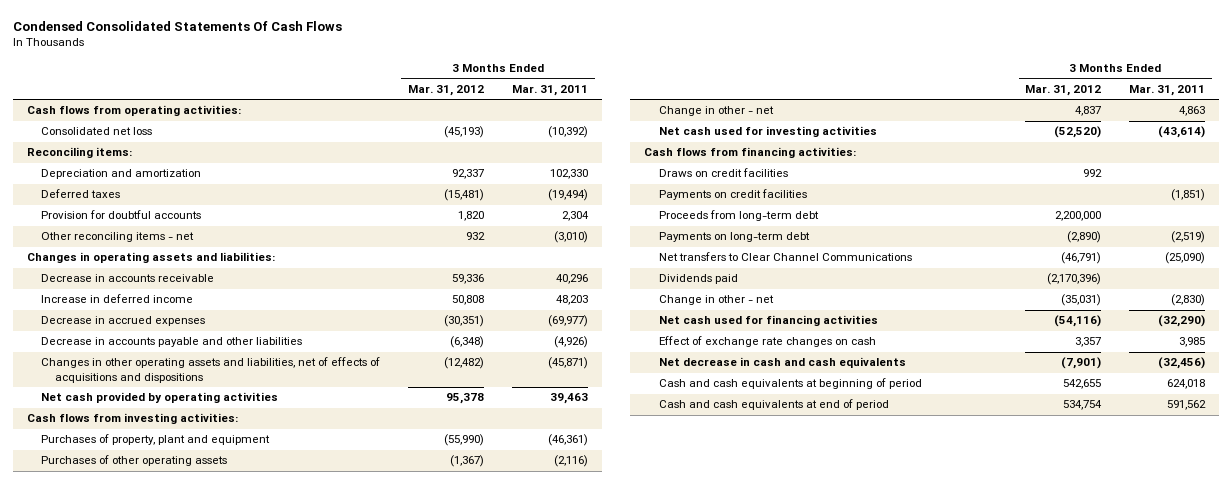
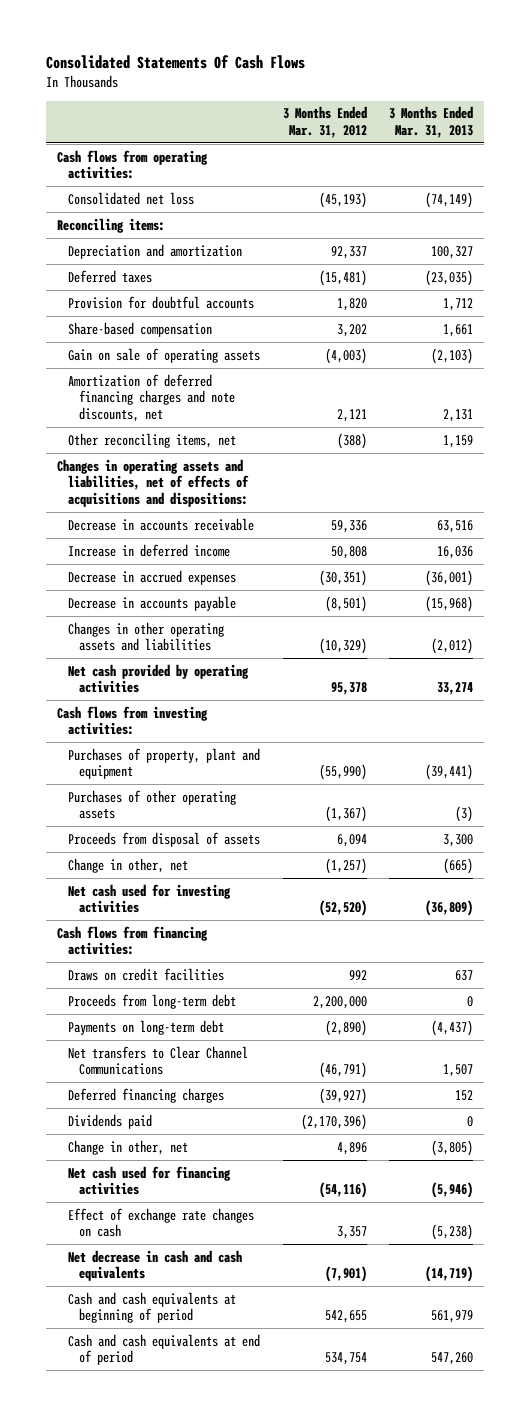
- Condensed Consolidated Statements Of Cash Flows
+ Consolidated Statements Of Cash Flows
- | 3 Months Ended Mar. 31, 2012 | 3 Months Ended Mar. 31, 2011
+ | 3 Months Ended Mar. 31, 2012 | 3 Months Ended Mar. 31, 2013
- Other reconciling items - net | 932 | (3,010)
- Changes in operating assets and liabilities:
+ Share-based compensation | 3,202 | 1,661
+ Gain on sale of operating assets | (4,003) | (2,103)
+ Amortization of deferred financing charges and note discounts, net | 2,121 | 2,131
+ Other reconciling items, net | (388) | 1,159
+ Changes in operating assets and liabilities, net of effects of acquisitions and dispositions:
- Decrease in accounts payable and other liabilities | (6,348) | (4,926)
- Changes in other operating assets and liabilities, net of effects of acquisitions and dispositions | (12,482) | (45,871)
+ Decrease in accounts payable | (8,501) | (15,968)
+ Changes in other operating assets and liabilities | (10,329) | (2,012)
- Change in other - net | 4,837 | 4,863
+ Proceeds from disposal of assets | 6,094 | 3,300
+ Change in other, net | (1,257) | (665)
- Payments on credit facilities | | (1,851)
+ Deferred financing charges | (39,927) | 152
- Change in other - net | (35,031) | (2,830)
+ Change in other, net | 4,896 | (3,805)

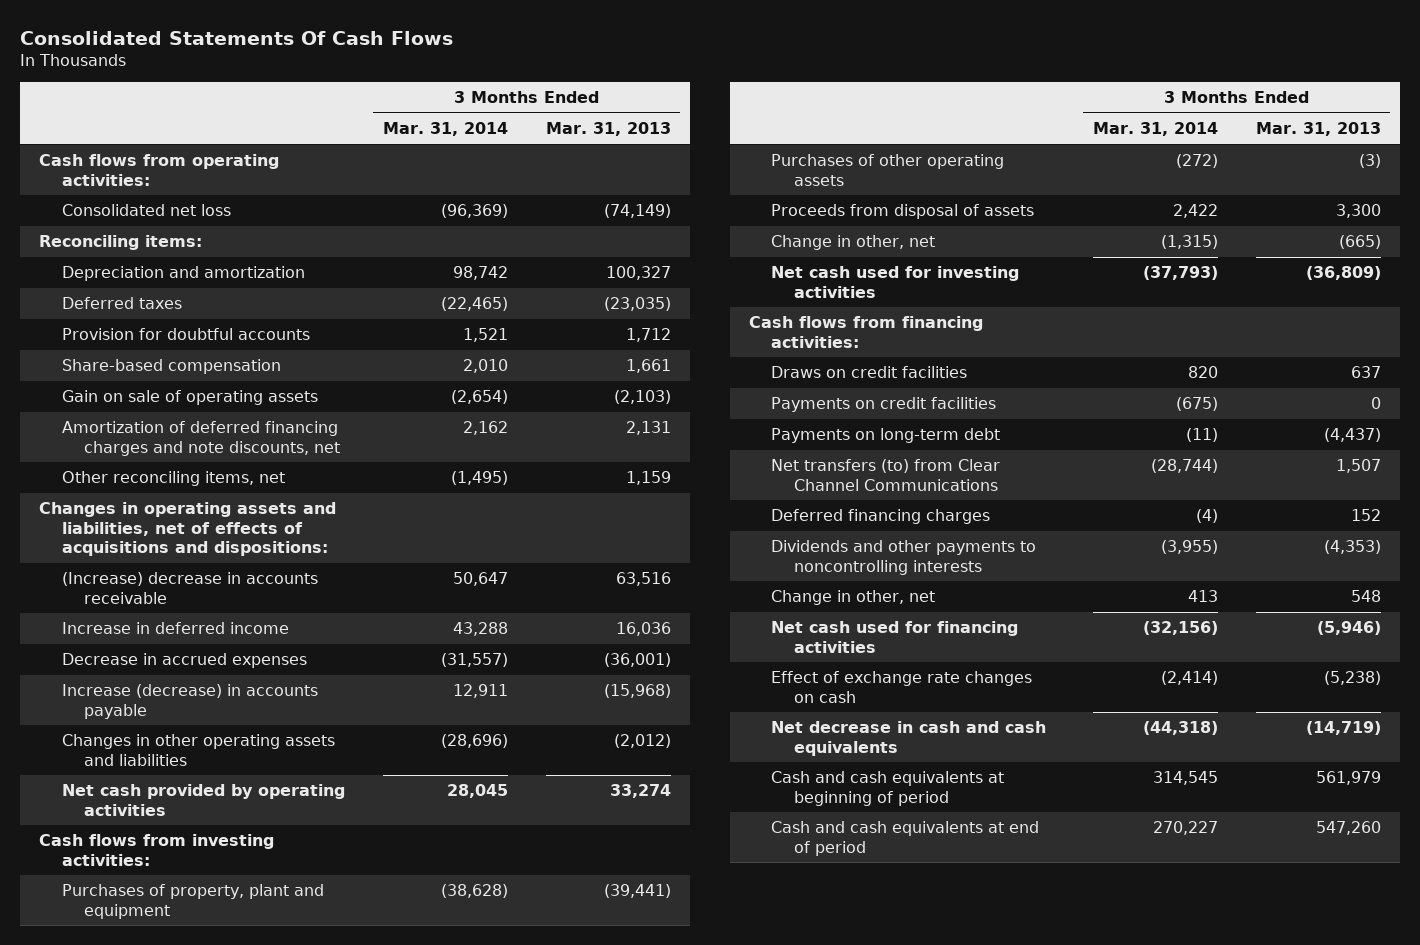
- | 3 Months Ended Mar. 31, 2012 | 3 Months Ended Mar. 31, 2013
+ | 3 Months Ended Mar. 31, 2014 | 3 Months Ended Mar. 31, 2013
- Decrease in accounts receivable | 59,336 | 63,516
+ (Increase) decrease in accounts receivable | 50,647 | 63,516
- Decrease in accounts payable | (8,501) | (15,968)
+ Increase (decrease) in accounts payable | 12,911 | (15,968)
- Proceeds from long-term debt | 2,200,000 | 0
+ Payments on credit facilities | (675) | 0
- Net transfers to Clear Channel Communications | (46,791) | 1,507
+ Net transfers (to) from Clear Channel Communications | (28,744) | 1,507
- Dividends paid | (2,170,396) | 0
- Change in other, net | 4,896 | (3,805)
+ Dividends and other payments to noncontrolling interests | (3,955) | (4,353)
+ Change in other, net | 413 | 548

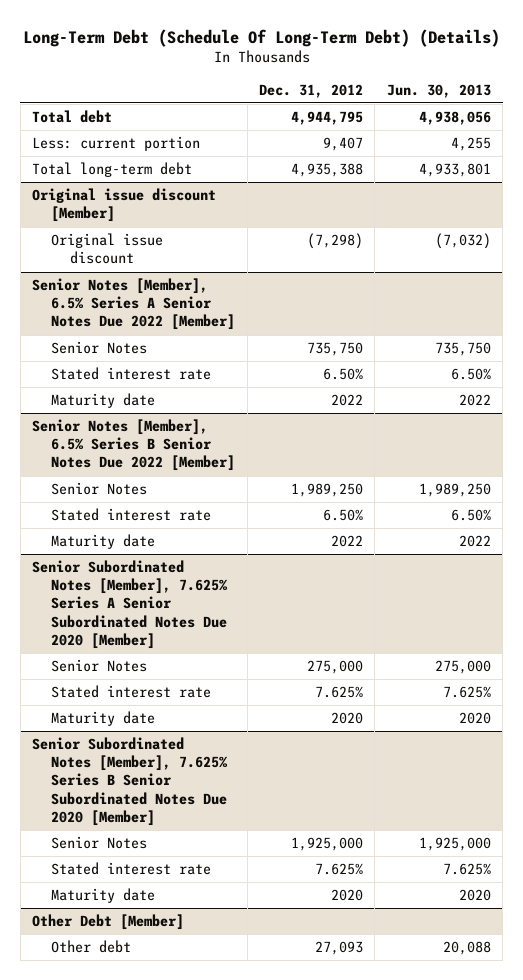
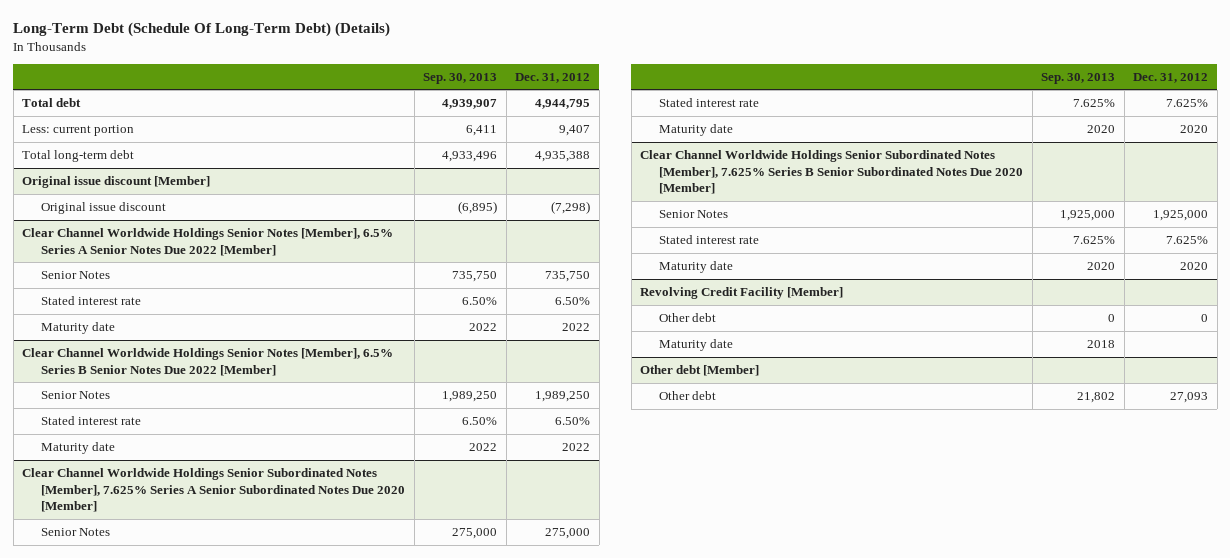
- | Dec. 31, 2012 | Jun. 30, 2013
+ | Sep. 30, 2013 | Dec. 31, 2012
- Senior Notes [Member], 6.5% Series A Senior Notes Due 2022 [Member]
+ Clear Channel Worldwide Holdings Senior Notes [Member], 6.5% Series A Senior Notes Due 2022 [Member]
- Senior Notes [Member], 6.5% Series B Senior Notes Due 2022 [Member]
+ Clear Channel Worldwide Holdings Senior Notes [Member], 6.5% Series B Senior Notes Due 2022 [Member]
- Senior Subordinated Notes [Member], 7.625% Series A Senior Subordinated Notes Due 2020 [Member]
+ Clear Channel Worldwide Holdings Senior Subordinated Notes [Member], 7.625% Series A Senior Subordinated Notes Due 2020 [Member]
- Senior Subordinated Notes [Member], 7.625% Series B Senior Subordinated Notes Due 2020 [Member]
+ Clear Channel Worldwide Holdings Senior Subordinated Notes [Member], 7.625% Series B Senior Subordinated Notes Due 2020 [Member]
- Other Debt [Member]
+ Revolving Credit Facility [Member]
+ Other debt | 0 | 0
+ Maturity date | 2018 |
+ Other debt [Member]

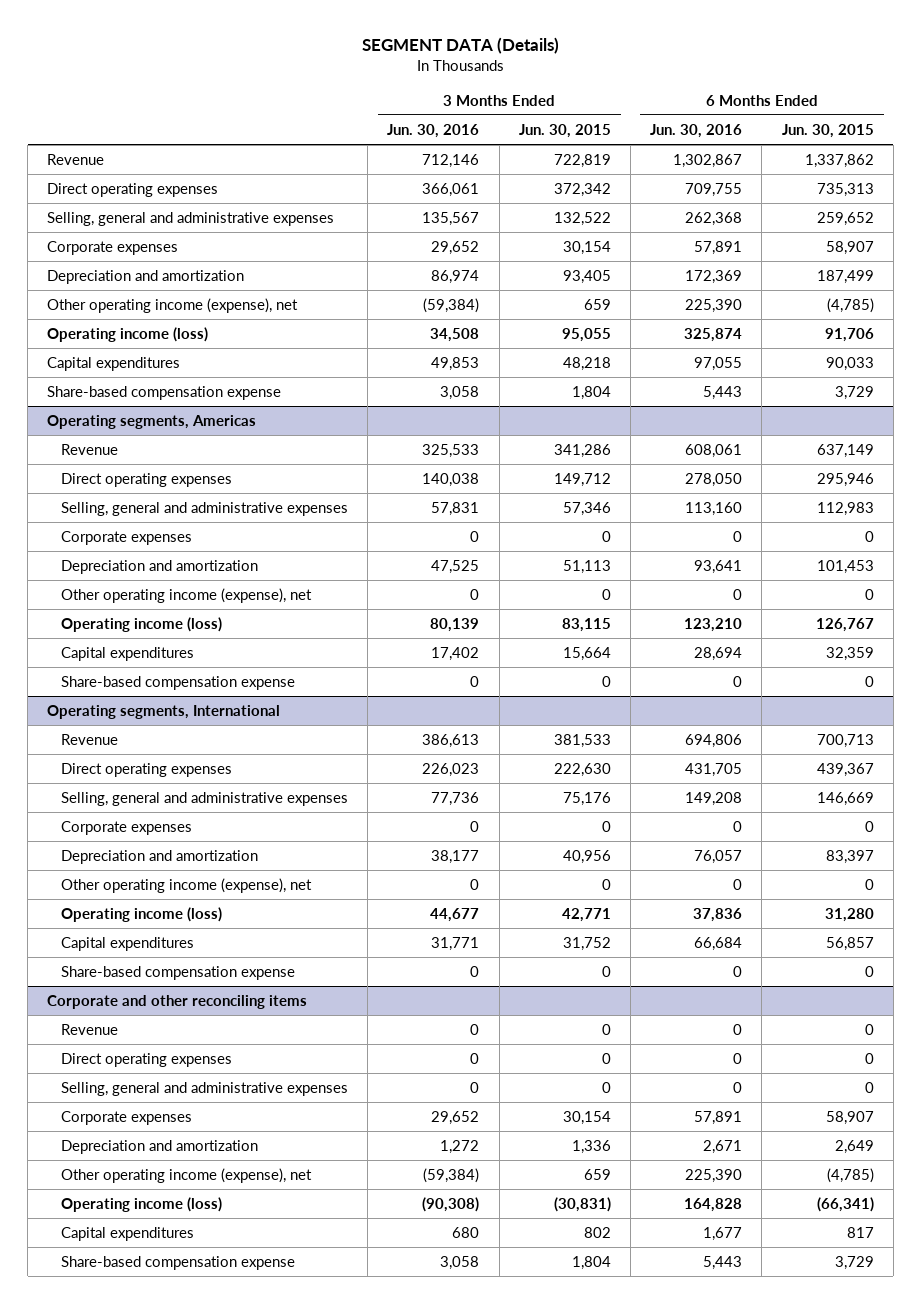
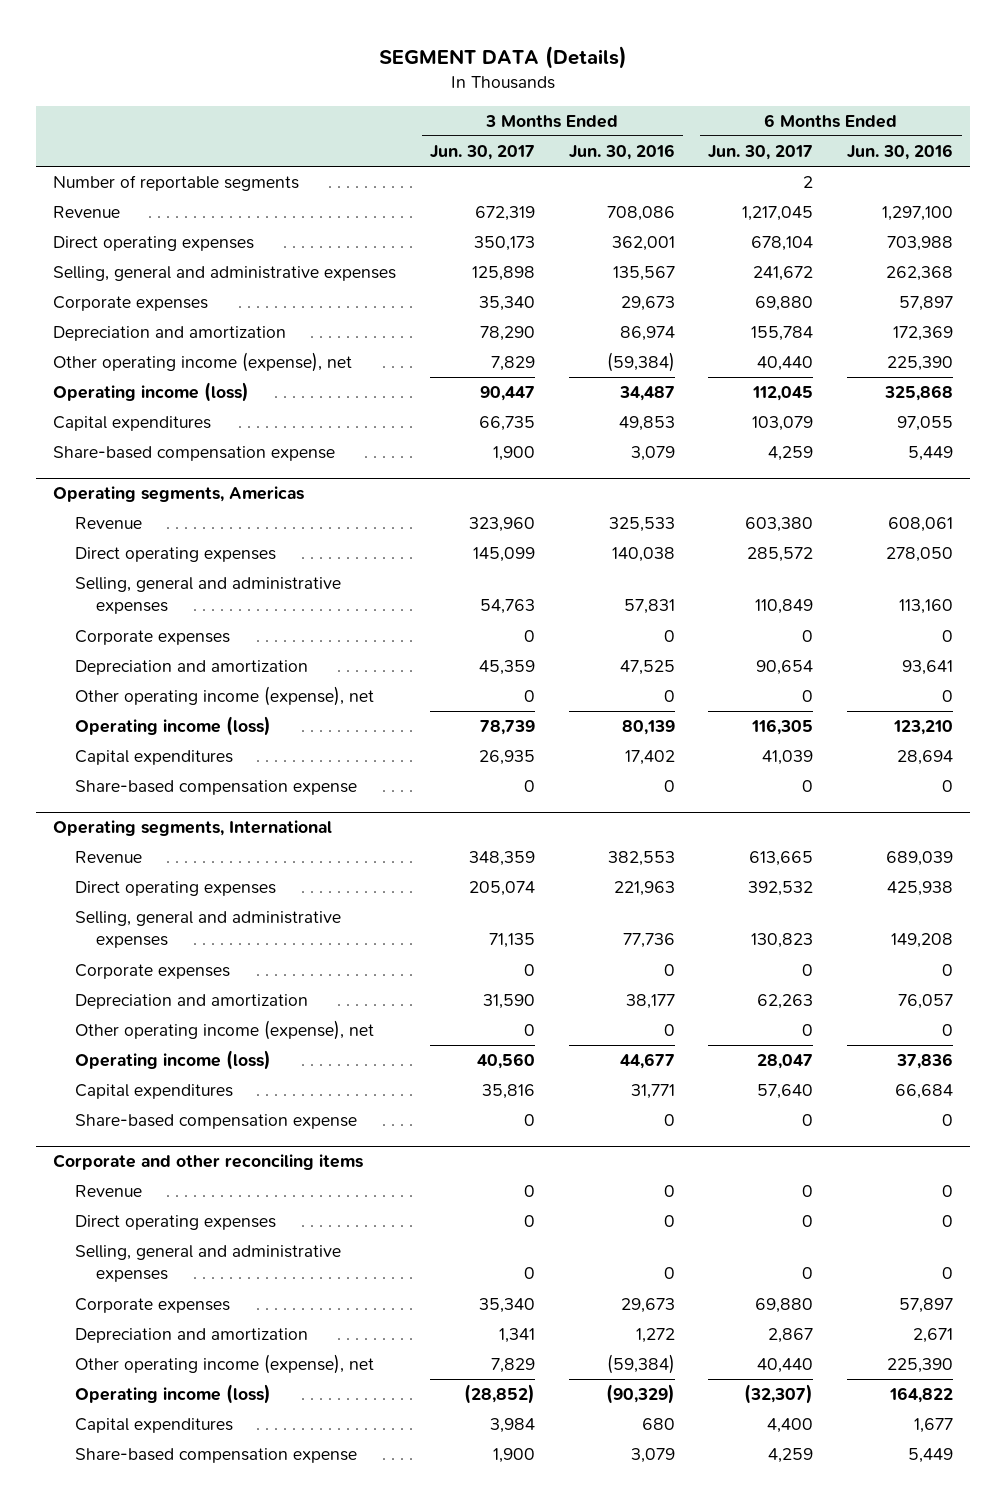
- | 3 Months Ended Jun. 30, 2016 | 3 Months Ended Jun. 30, 2015 | 6 Months Ended Jun. 30, 2016 | 6 Months Ended Jun. 30, 2015
+ | 3 Months Ended Jun. 30, 2017 | 3 Months Ended Jun. 30, 2016 | 6 Months Ended Jun. 30, 2017 | 6 Months Ended Jun. 30, 2016
- Revenue | 712,146 | 722,819 | 1,302,867 | 1,337,862
- Direct operating expenses | 366,061 | 372,342 | 709,755 | 735,313
+ Number of reportable segments | | | 2 |
+ Revenue | 672,319 | 708,086 | 1,217,045 | 1,297,100
+ Direct operating expenses | 350,173 | 362,001 | 678,104 | 703,988
- Corporate expenses | 29,652 | 30,154 | 57,891 | 58,907
+ Corporate expenses | 35,340 | 29,673 | 69,880 | 57,897
- Operating income (loss) | 34,508 | 95,055 | 325,874 | 91,706
+ Operating income (loss) | 90,447 | 34,487 | 112,045 | 325,868
- Share-based compensation expense | 3,058 | 1,804 | 5,443 | 3,729
+ Share-based compensation expense | 1,900 | 3,079 | 4,259 | 5,449
@ Operating segments, International
- Revenue | 386,613 | 381,533 | 694,806 | 700,713
- Direct operating expenses | 226,023 | 222,630 | 431,705 | 439,367
+ Revenue | 348,359 | 382,553 | 613,665 | 689,039
+ Direct operating expenses | 205,074 | 221,963 | 392,532 | 425,938
@ Corporate and other reconciling items
- Corporate expenses | 29,652 | 30,154 | 57,891 | 58,907
+ Corporate expenses | 35,340 | 29,673 | 69,880 | 57,897
- Operating income (loss) | (90,308) | (30,831) | 164,828 | (66,341)
+ Operating income (loss) | (28,852) | (90,329) | (32,307) | 164,822
- Share-based compensation expense | 3,058 | 1,804 | 5,443 | 3,729
+ Share-based compensation expense | 1,900 | 3,079 | 4,259 | 5,449

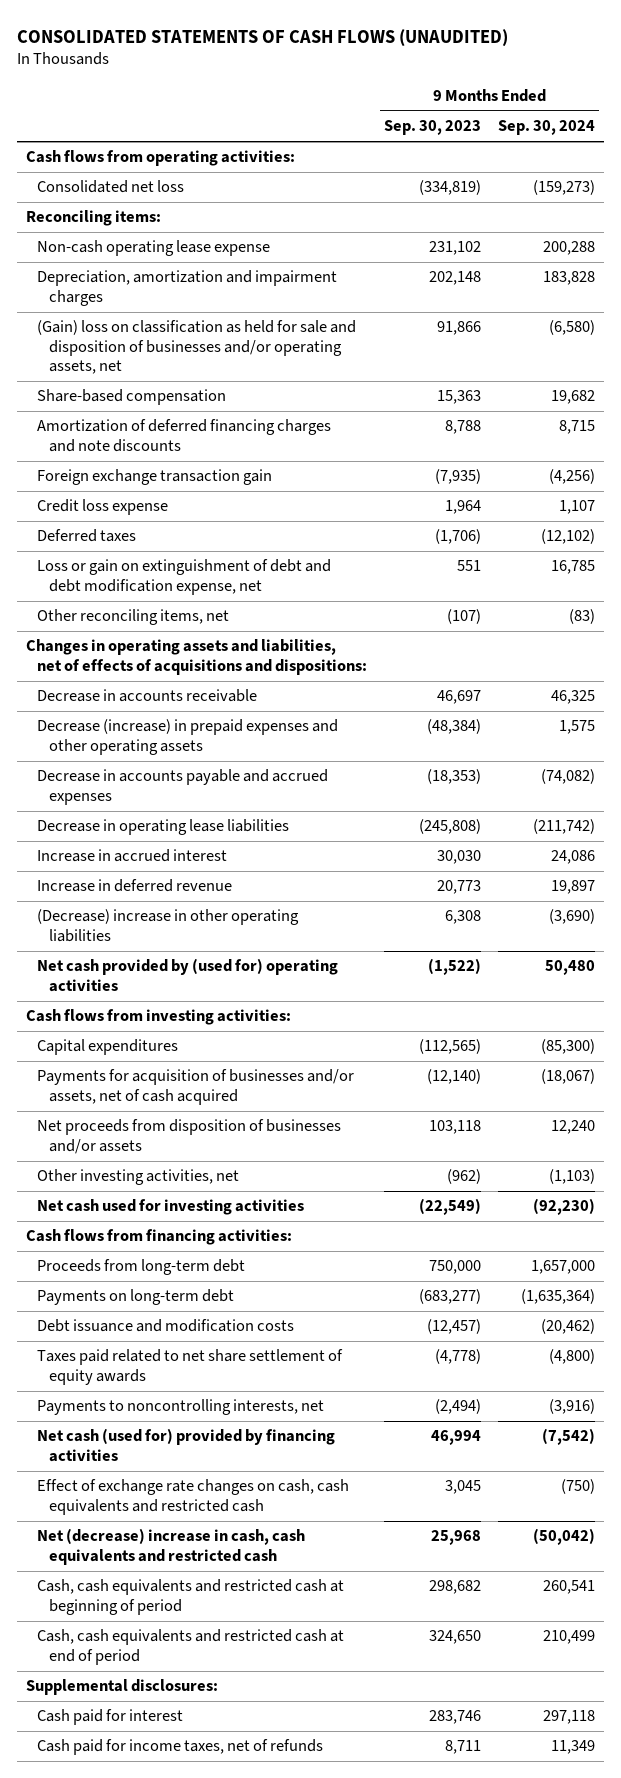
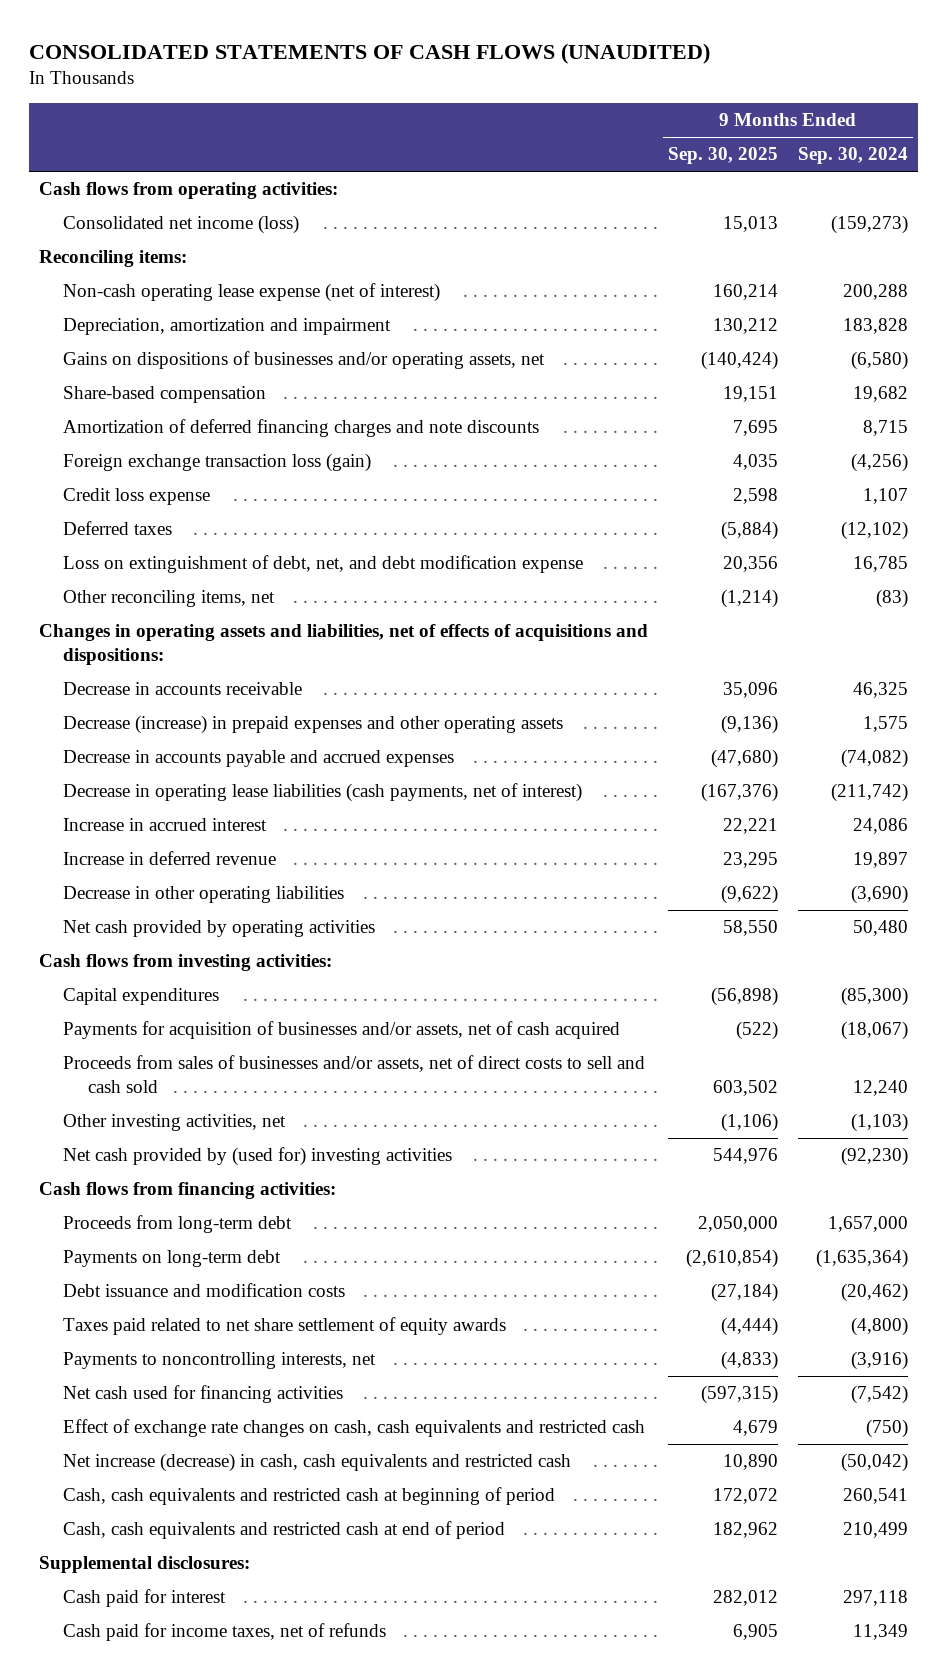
- | 9 Months Ended Sep. 30, 2023 | 9 Months Ended Sep. 30, 2024
+ | 9 Months Ended Sep. 30, 2025 | 9 Months Ended Sep. 30, 2024
- Consolidated net loss | (334,819) | (159,273)
+ Consolidated net income (loss) | 15,013 | (159,273)
- Non-cash operating lease expense | 231,102 | 200,288
- Depreciation, amortization and impairment charges | 202,148 | 183,828
- (Gain) loss on classification as held for sale and disposition of businesses and/or operating assets, net | 91,866 | (6,580)
+ Non-cash operating lease expense (net of interest) | 160,214 | 200,288
+ Depreciation, amortization and impairment | 130,212 | 183,828
+ Gains on dispositions of businesses and/or operating assets, net | (140,424) | (6,580)
- Foreign exchange transaction gain | (7,935) | (4,256)
+ Foreign exchange transaction loss (gain) | 4,035 | (4,256)
- Loss or gain on extinguishment of debt and debt modification expense, net | 551 | 16,785
+ Loss on extinguishment of debt, net, and debt modification expense | 20,356 | 16,785
- Decrease in operating lease liabilities | (245,808) | (211,742)
+ Decrease in operating lease liabilities (cash payments, net of interest) | (167,376) | (211,742)
- (Decrease) increase in other operating liabilities | 6,308 | (3,690)
- Net cash provided by (used for) operating activities | (1,522) | 50,480
+ Decrease in other operating liabilities | (9,622) | (3,690)
+ Net cash provided by operating activities | 58,550 | 50,480
- Net proceeds from disposition of businesses and/or assets | 103,118 | 12,240
+ Proceeds from sales of businesses and/or assets, net of direct costs to sell and cash sold | 603,502 | 12,240
- Net cash used for investing activities | (22,549) | (92,230)
+ Net cash provided by (used for) investing activities | 544,976 | (92,230)
- Net cash (used for) provided by financing activities | 46,994 | (7,542)
+ Net cash used for financing activities | (597,315) | (7,542)
- Net (decrease) increase in cash, cash equivalents and restricted cash | 25,968 | (50,042)
+ Net increase (decrease) in cash, cash equivalents and restricted cash | 10,890 | (50,042)

